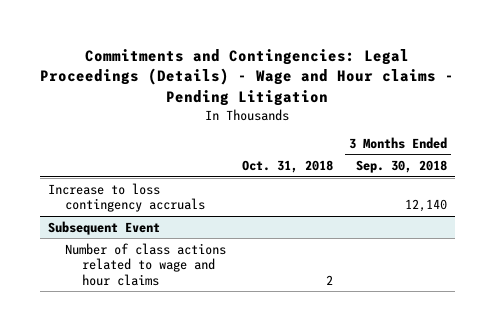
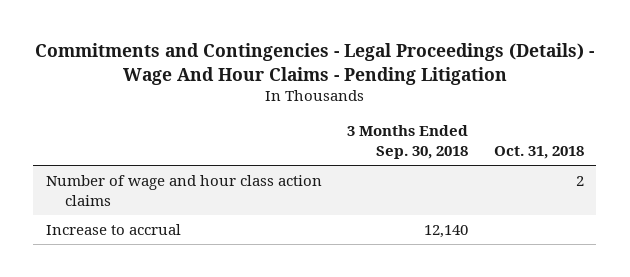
- Commitments and Contingencies: Legal Proceedings (Details) - Wage and Hour claims - Pending Litigation
+ Commitments and Contingencies - Legal Proceedings (Details) - Wage And Hour Claims - Pending Litigation
- | Oct. 31, 2018 | 3 Months Ended Sep. 30, 2018
+ | 3 Months Ended Sep. 30, 2018 | Oct. 31, 2018
- Increase to loss contingency accruals | | 12,140
- Subsequent Event
- Number of class actions related to wage and hour claims | 2 |
+ Number of wage and hour class action claims | | 2
+ Increase to accrual | 12,140 |

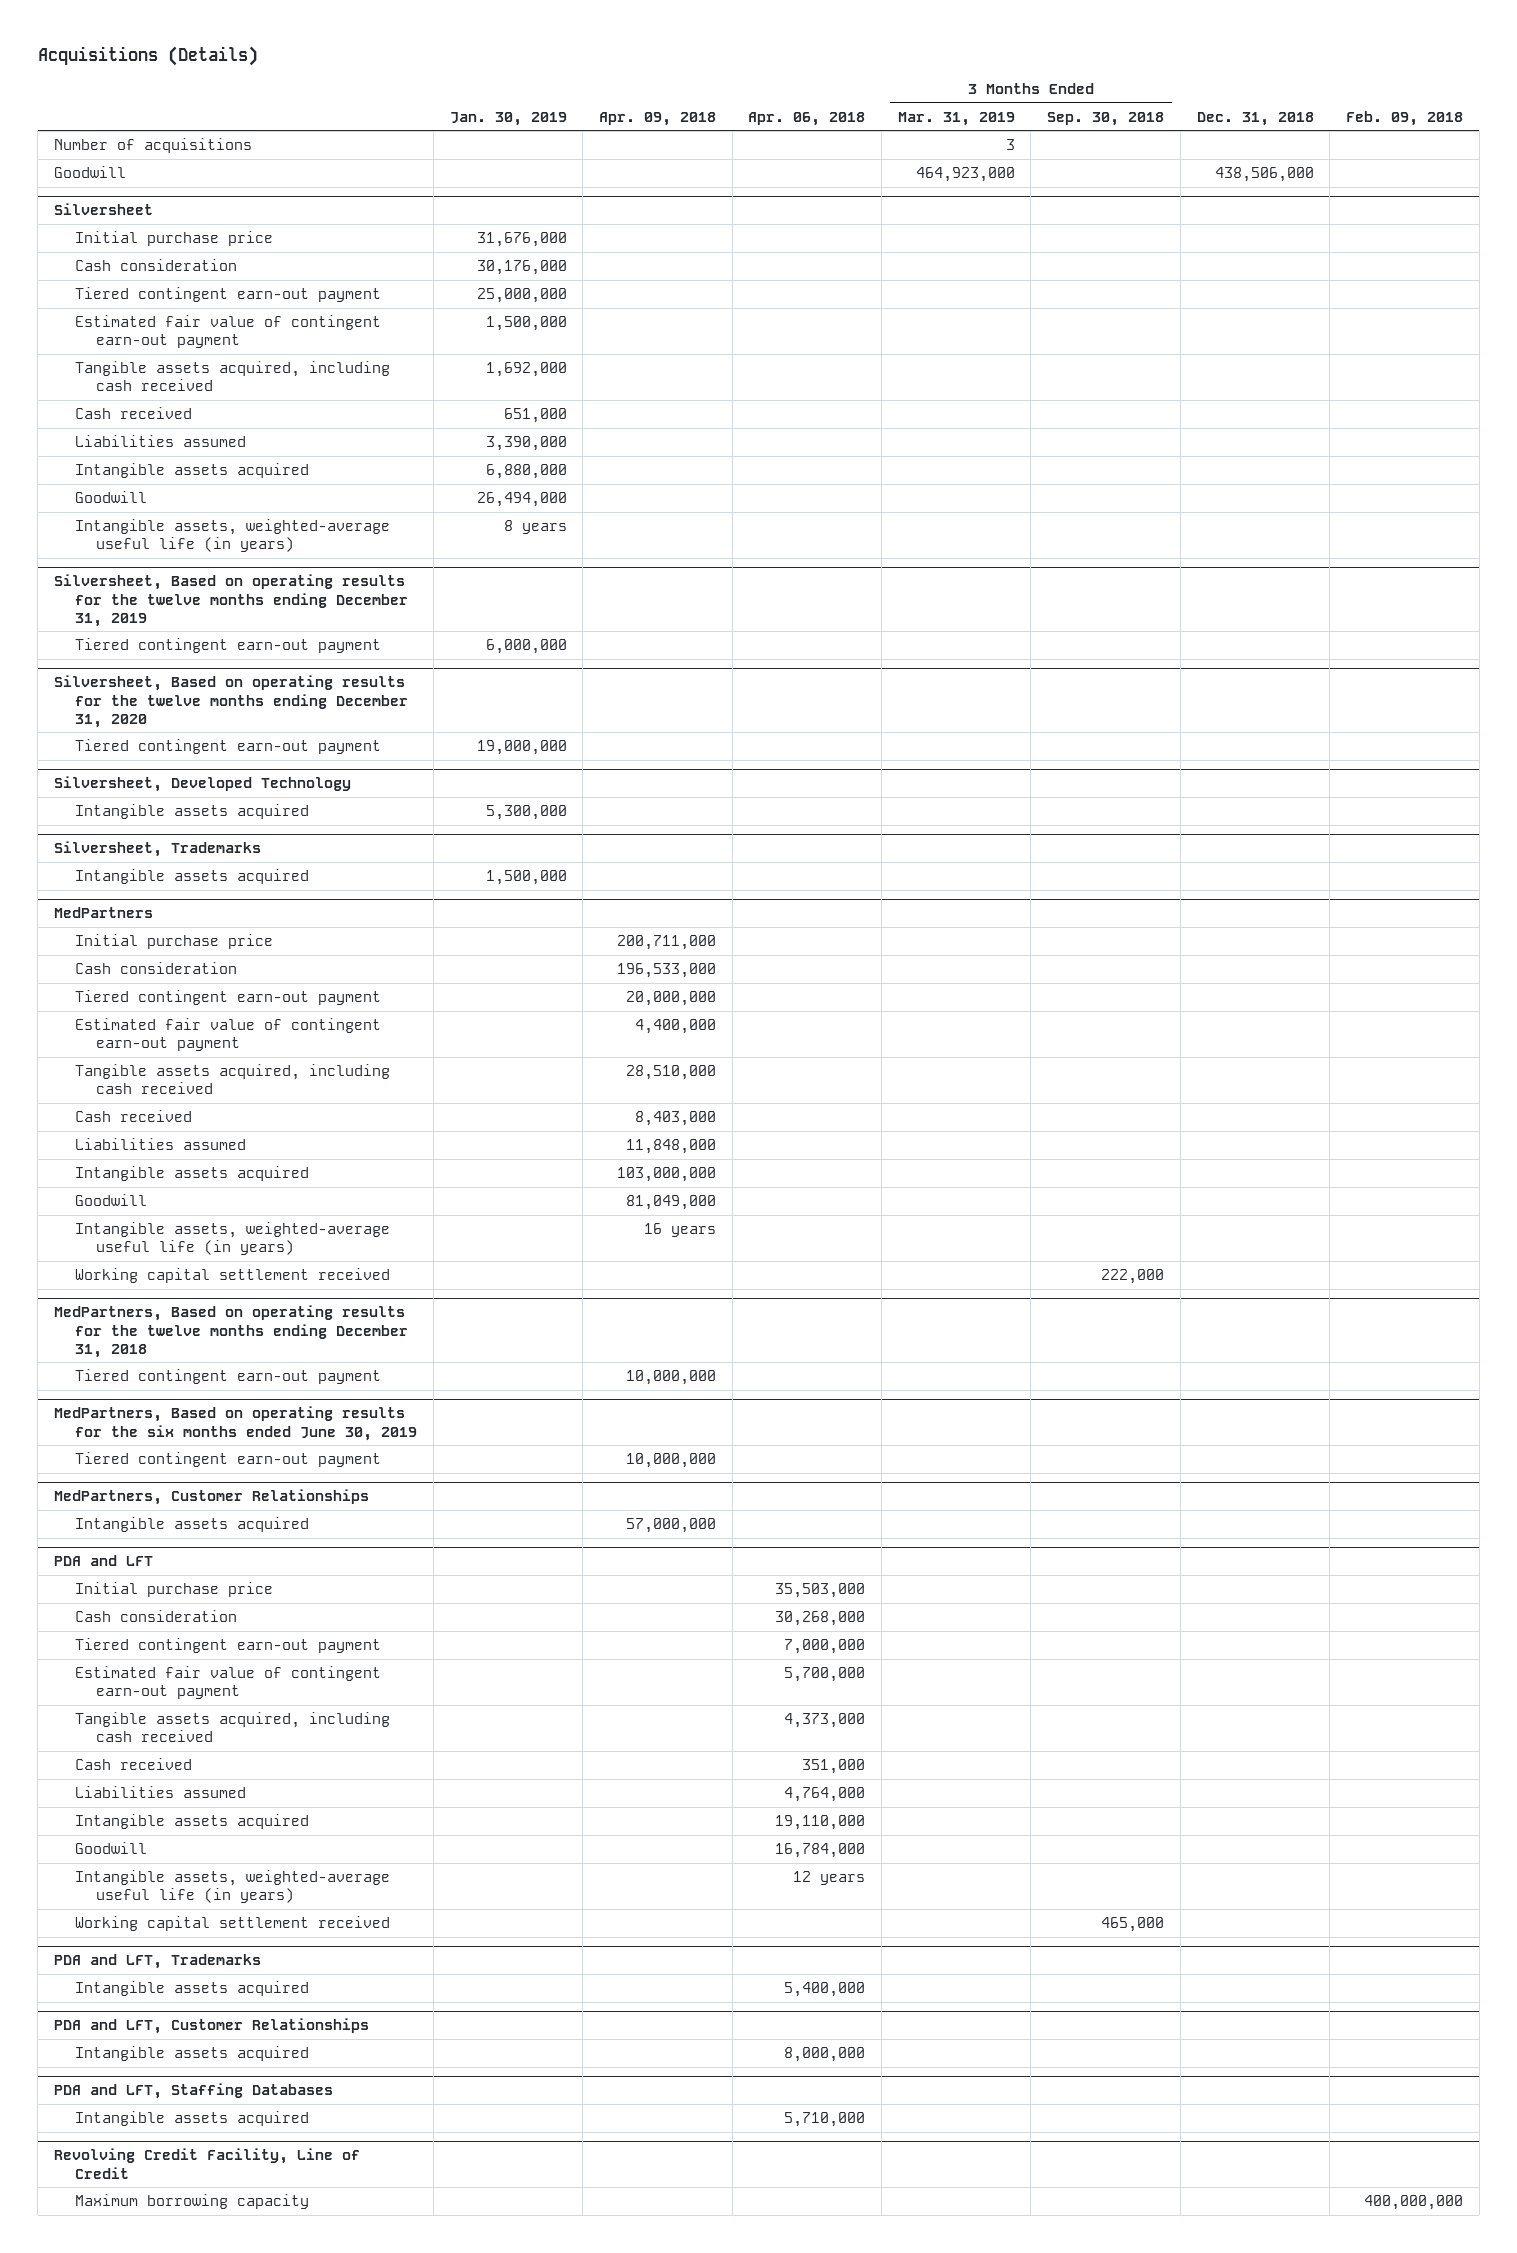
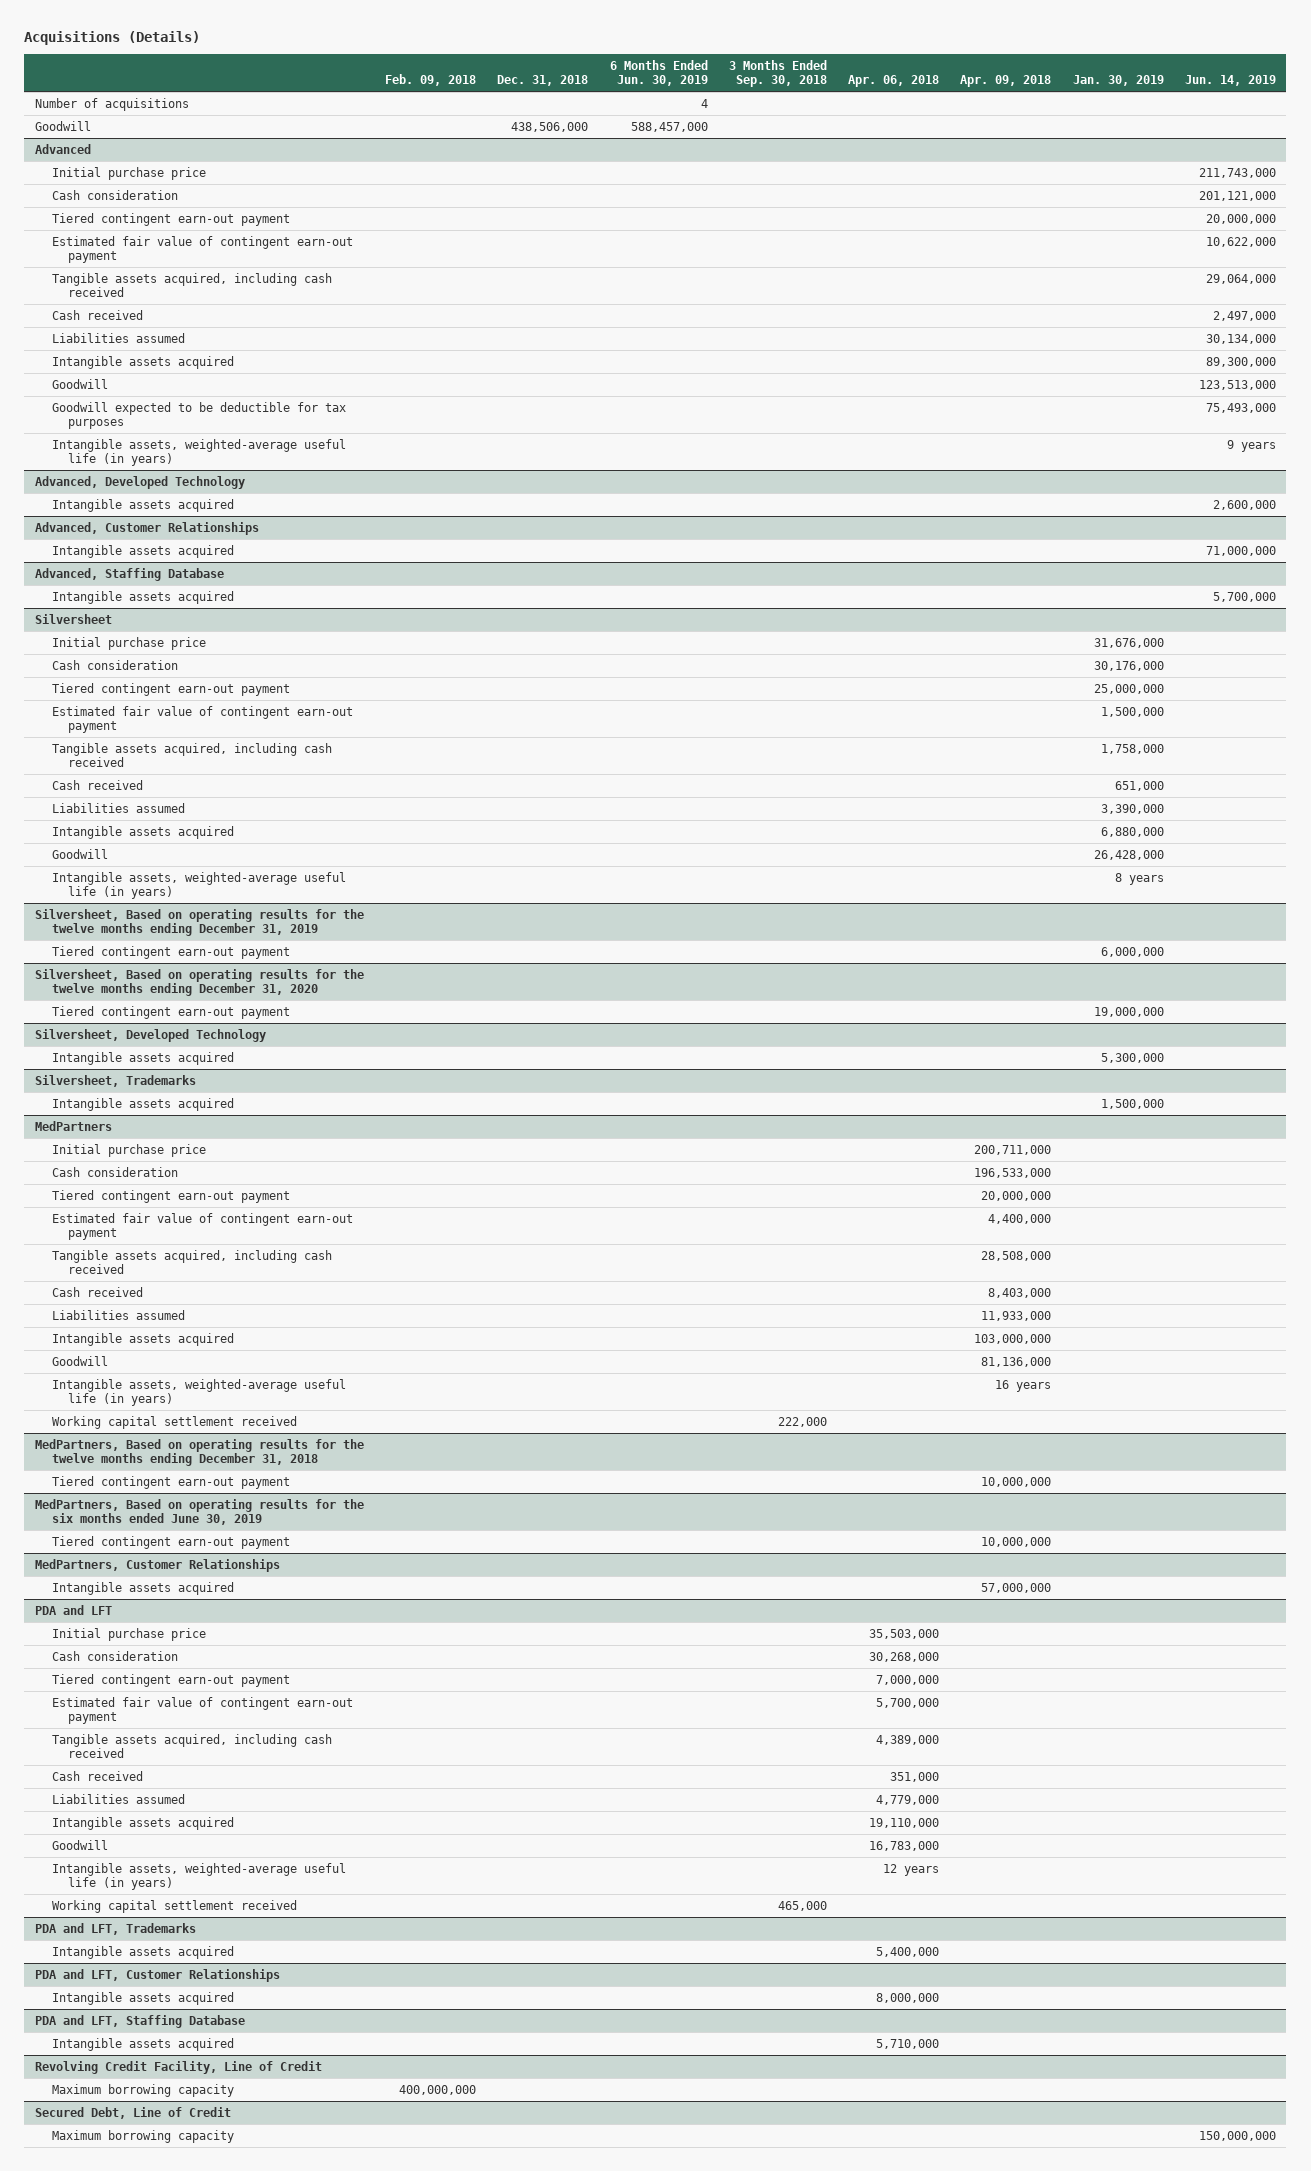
- | Jan. 30, 2019 | Apr. 09, 2018 | Apr. 06, 2018 | 3 Months Ended Mar. 31, 2019 | 3 Months Ended Sep. 30, 2018 | Dec. 31, 2018 | Feb. 09, 2018
+ | Feb. 09, 2018 | Dec. 31, 2018 | 6 Months Ended Jun. 30, 2019 | 3 Months Ended Sep. 30, 2018 | Apr. 06, 2018 | Apr. 09, 2018 | Jan. 30, 2019 | Jun. 14, 2019
+ Advanced
+ Initial purchase price | | | | | | | | 211,743,000
+ Cash consideration | | | | | | | | 201,121,000
+ Tiered contingent earn-out payment | | | | | | | | 20,000,000
+ Estimated fair value of contingent earn-out payment | | | | | | | | 10,622,000
+ Tangible assets acquired, including cash received | | | | | | | | 29,064,000
+ Cash received | | | | | | | | 2,497,000
+ Liabilities assumed | | | | | | | | 30,134,000
+ Intangible assets acquired | | | | | | | | 89,300,000
+ Goodwill | | | | | | | | 123,513,000
+ Goodwill expected to be deductible for tax purposes | | | | | | | | 75,493,000
+ Intangible assets, weighted-average useful life (in years) | | | | | | | | 9 years
+ Advanced, Developed Technology
+ Intangible assets acquired | | | | | | | | 2,600,000
+ Advanced, Customer Relationships
+ Intangible assets acquired | | | | | | | | 71,000,000
+ Advanced, Staffing Database
+ Intangible assets acquired | | | | | | | | 5,700,000
@ Silversheet
- Tangible assets acquired, including cash received | 1,692,000 | | | | | |
+ Tangible assets acquired, including cash received | | | | | | | 1,758,000 |
- Goodwill | 26,494,000 | | | | | |
+ Goodwill | | | | | | | 26,428,000 |
@ MedPartners
- Tangible assets acquired, including cash received | | 28,510,000 | | | | |
+ Tangible assets acquired, including cash received | | | | | | 28,508,000 | |
- Liabilities assumed | | 11,848,000 | | | | |
+ Liabilities assumed | | | | | | 11,933,000 | |
- Goodwill | | 81,049,000 | | | | |
+ Goodwill | | | | | | 81,136,000 | |
@ PDA and LFT
- Tangible assets acquired, including cash received | | | 4,373,000 | | | |
+ Tangible assets acquired, including cash received | | | | | 4,389,000 | | |
- Liabilities assumed | | | 4,764,000 | | | |
+ Liabilities assumed | | | | | 4,779,000 | | |
- Goodwill | | | 16,784,000 | | | |
+ Goodwill | | | | | 16,783,000 | | |
- PDA and LFT, Staffing Databases
+ PDA and LFT, Staffing Database
+ Secured Debt, Line of Credit
+ Maximum borrowing capacity | | | | | | | | 150,000,000

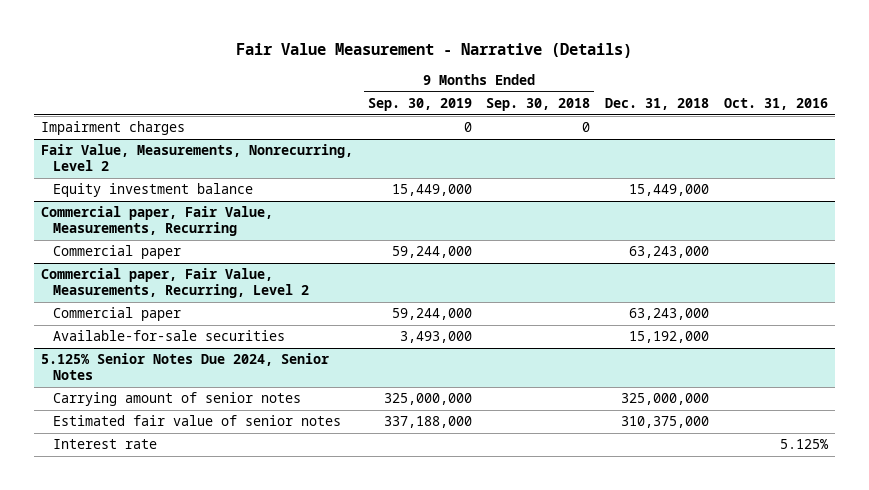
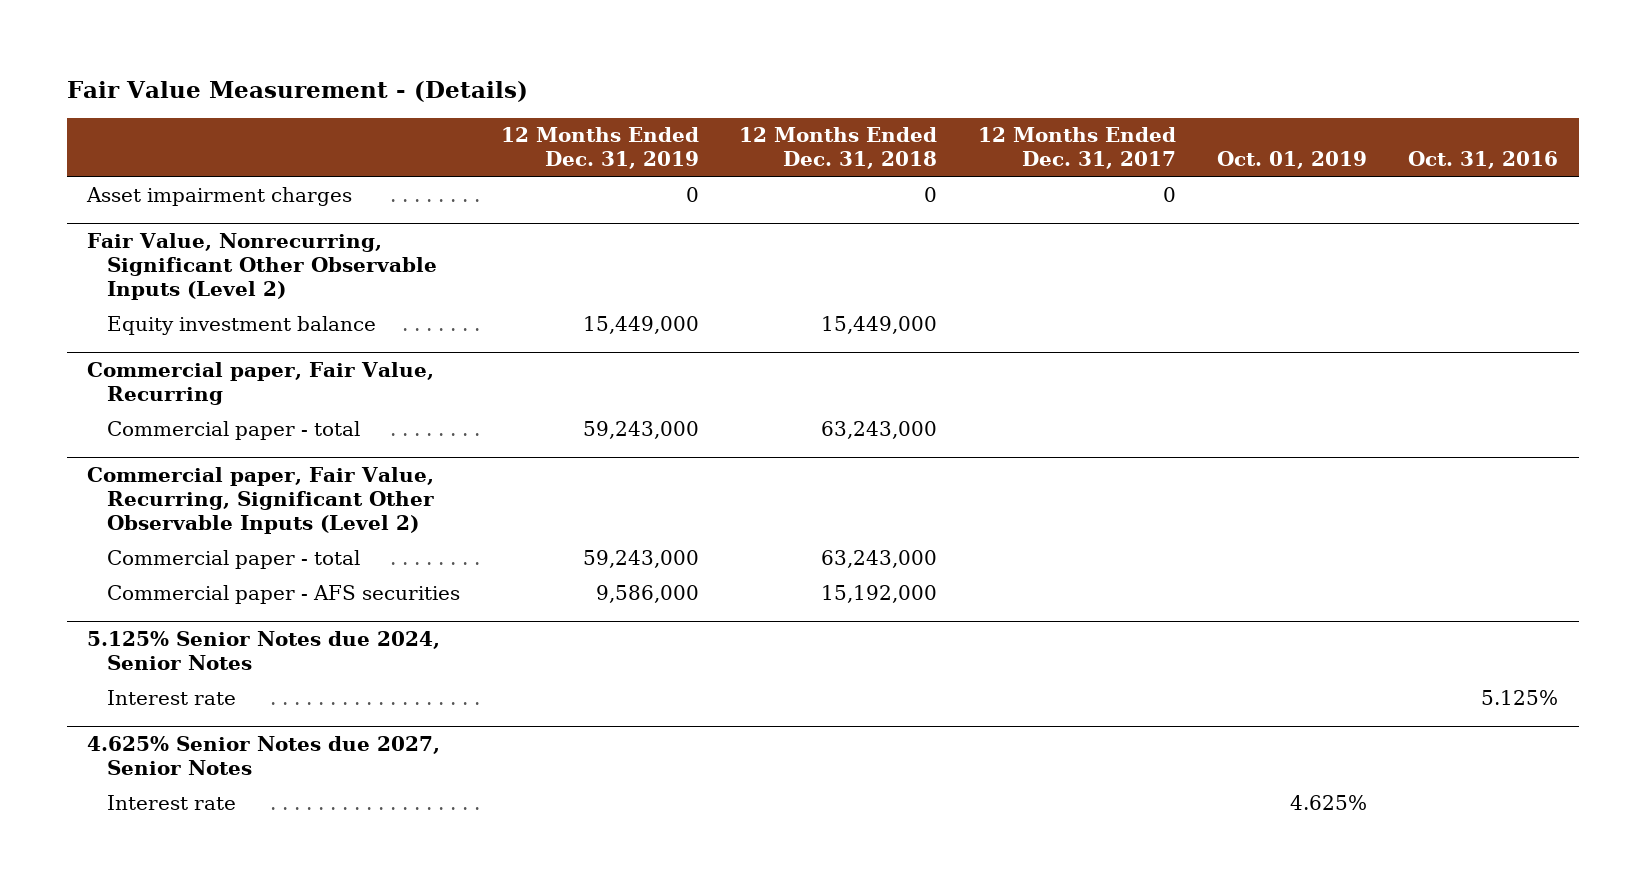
- Fair Value Measurement - Narrative (Details)
+ Fair Value Measurement - (Details)
- | 9 Months Ended Sep. 30, 2019 | 9 Months Ended Sep. 30, 2018 | Dec. 31, 2018 | Oct. 31, 2016
+ | 12 Months Ended Dec. 31, 2019 | 12 Months Ended Dec. 31, 2018 | 12 Months Ended Dec. 31, 2017 | Oct. 01, 2019 | Oct. 31, 2016
- Impairment charges | 0 | 0 | |
- Fair Value, Measurements, Nonrecurring, Level 2
+ Asset impairment charges | 0 | 0 | 0 | |
+ Fair Value, Nonrecurring, Significant Other Observable Inputs (Level 2)
- Commercial paper, Fair Value, Measurements, Recurring
- Commercial paper | 59,244,000 | | 63,243,000 |
- Commercial paper, Fair Value, Measurements, Recurring, Level 2
- Commercial paper | 59,244,000 | | 63,243,000 |
- Available-for-sale securities | 3,493,000 | | 15,192,000 |
- 5.125% Senior Notes Due 2024, Senior Notes
- Carrying amount of senior notes | 325,000,000 | | 325,000,000 |
- Estimated fair value of senior notes | 337,188,000 | | 310,375,000 |
+ Commercial paper, Fair Value, Recurring
+ Commercial paper - total | 59,243,000 | 63,243,000 | | |
+ Commercial paper, Fair Value, Recurring, Significant Other Observable Inputs (Level 2)
+ Commercial paper - total | 59,243,000 | 63,243,000 | | |
+ Commercial paper - AFS securities | 9,586,000 | 15,192,000 | | |
+ 5.125% Senior Notes due 2024, Senior Notes
+ 4.625% Senior Notes due 2027, Senior Notes
+ Interest rate | | | | 4.625% |

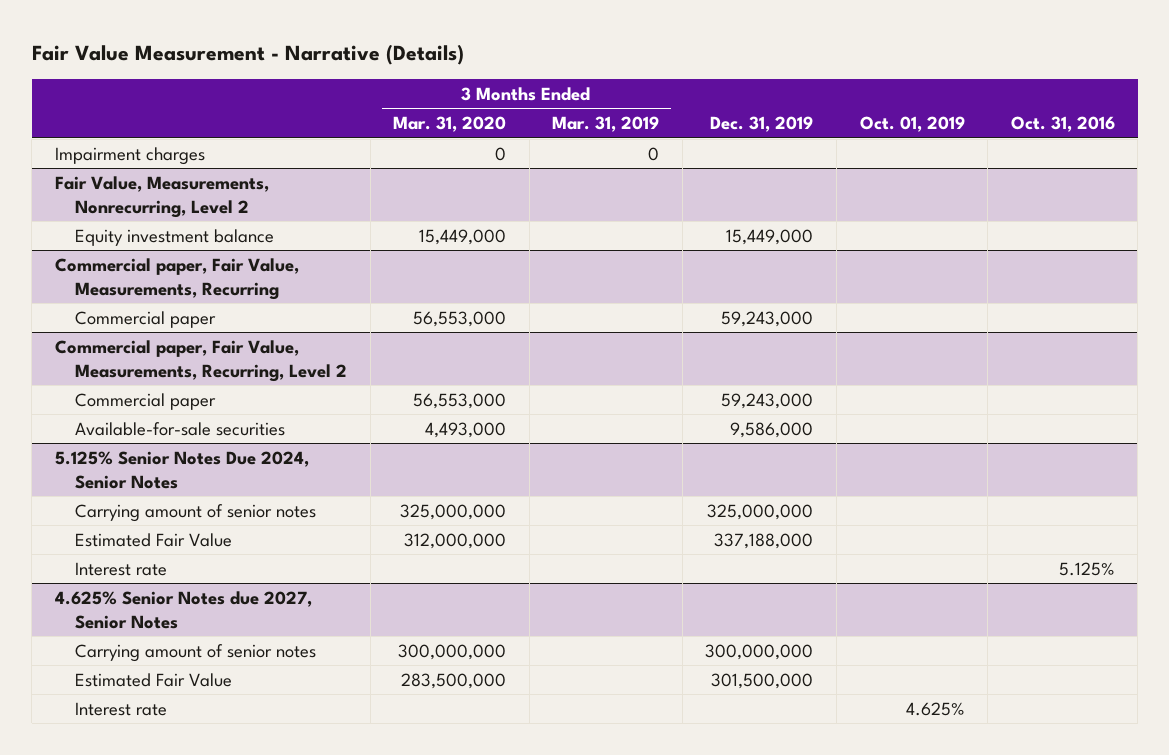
- Fair Value Measurement - (Details)
+ Fair Value Measurement - Narrative (Details)
- | 12 Months Ended Dec. 31, 2019 | 12 Months Ended Dec. 31, 2018 | 12 Months Ended Dec. 31, 2017 | Oct. 01, 2019 | Oct. 31, 2016
+ | 3 Months Ended Mar. 31, 2020 | 3 Months Ended Mar. 31, 2019 | Dec. 31, 2019 | Oct. 01, 2019 | Oct. 31, 2016
- Asset impairment charges | 0 | 0 | 0 | |
- Fair Value, Nonrecurring, Significant Other Observable Inputs (Level 2)
+ Impairment charges | 0 | 0 | | |
+ Fair Value, Measurements, Nonrecurring, Level 2
- Commercial paper, Fair Value, Recurring
- Commercial paper - total | 59,243,000 | 63,243,000 | | |
- Commercial paper, Fair Value, Recurring, Significant Other Observable Inputs (Level 2)
- Commercial paper - total | 59,243,000 | 63,243,000 | | |
- Commercial paper - AFS securities | 9,586,000 | 15,192,000 | | |
- 5.125% Senior Notes due 2024, Senior Notes
+ Commercial paper, Fair Value, Measurements, Recurring
+ Commercial paper | 56,553,000 | | 59,243,000 | |
+ Commercial paper, Fair Value, Measurements, Recurring, Level 2
+ Commercial paper | 56,553,000 | | 59,243,000 | |
+ Available-for-sale securities | 4,493,000 | | 9,586,000 | |
+ 5.125% Senior Notes Due 2024, Senior Notes
+ Carrying amount of senior notes | 325,000,000 | | 325,000,000 | |
+ Estimated Fair Value | 312,000,000 | | 337,188,000 | |
@ 4.625% Senior Notes due 2027, Senior Notes
+ Carrying amount of senior notes | 300,000,000 | | 300,000,000 | |
+ Estimated Fair Value | 283,500,000 | | 301,500,000 | |

